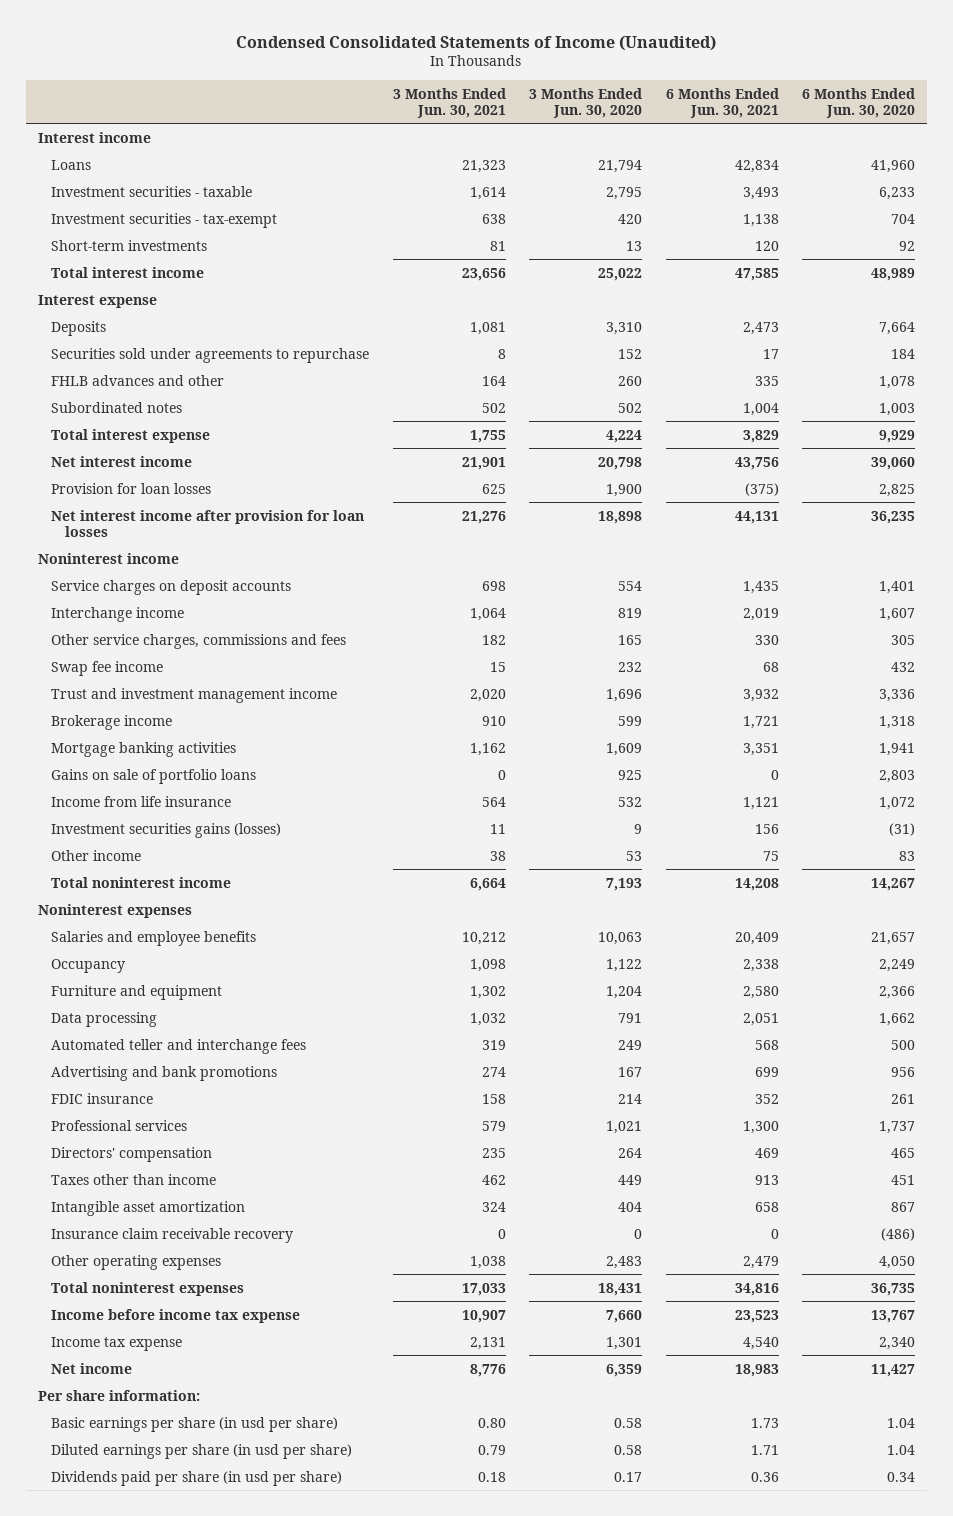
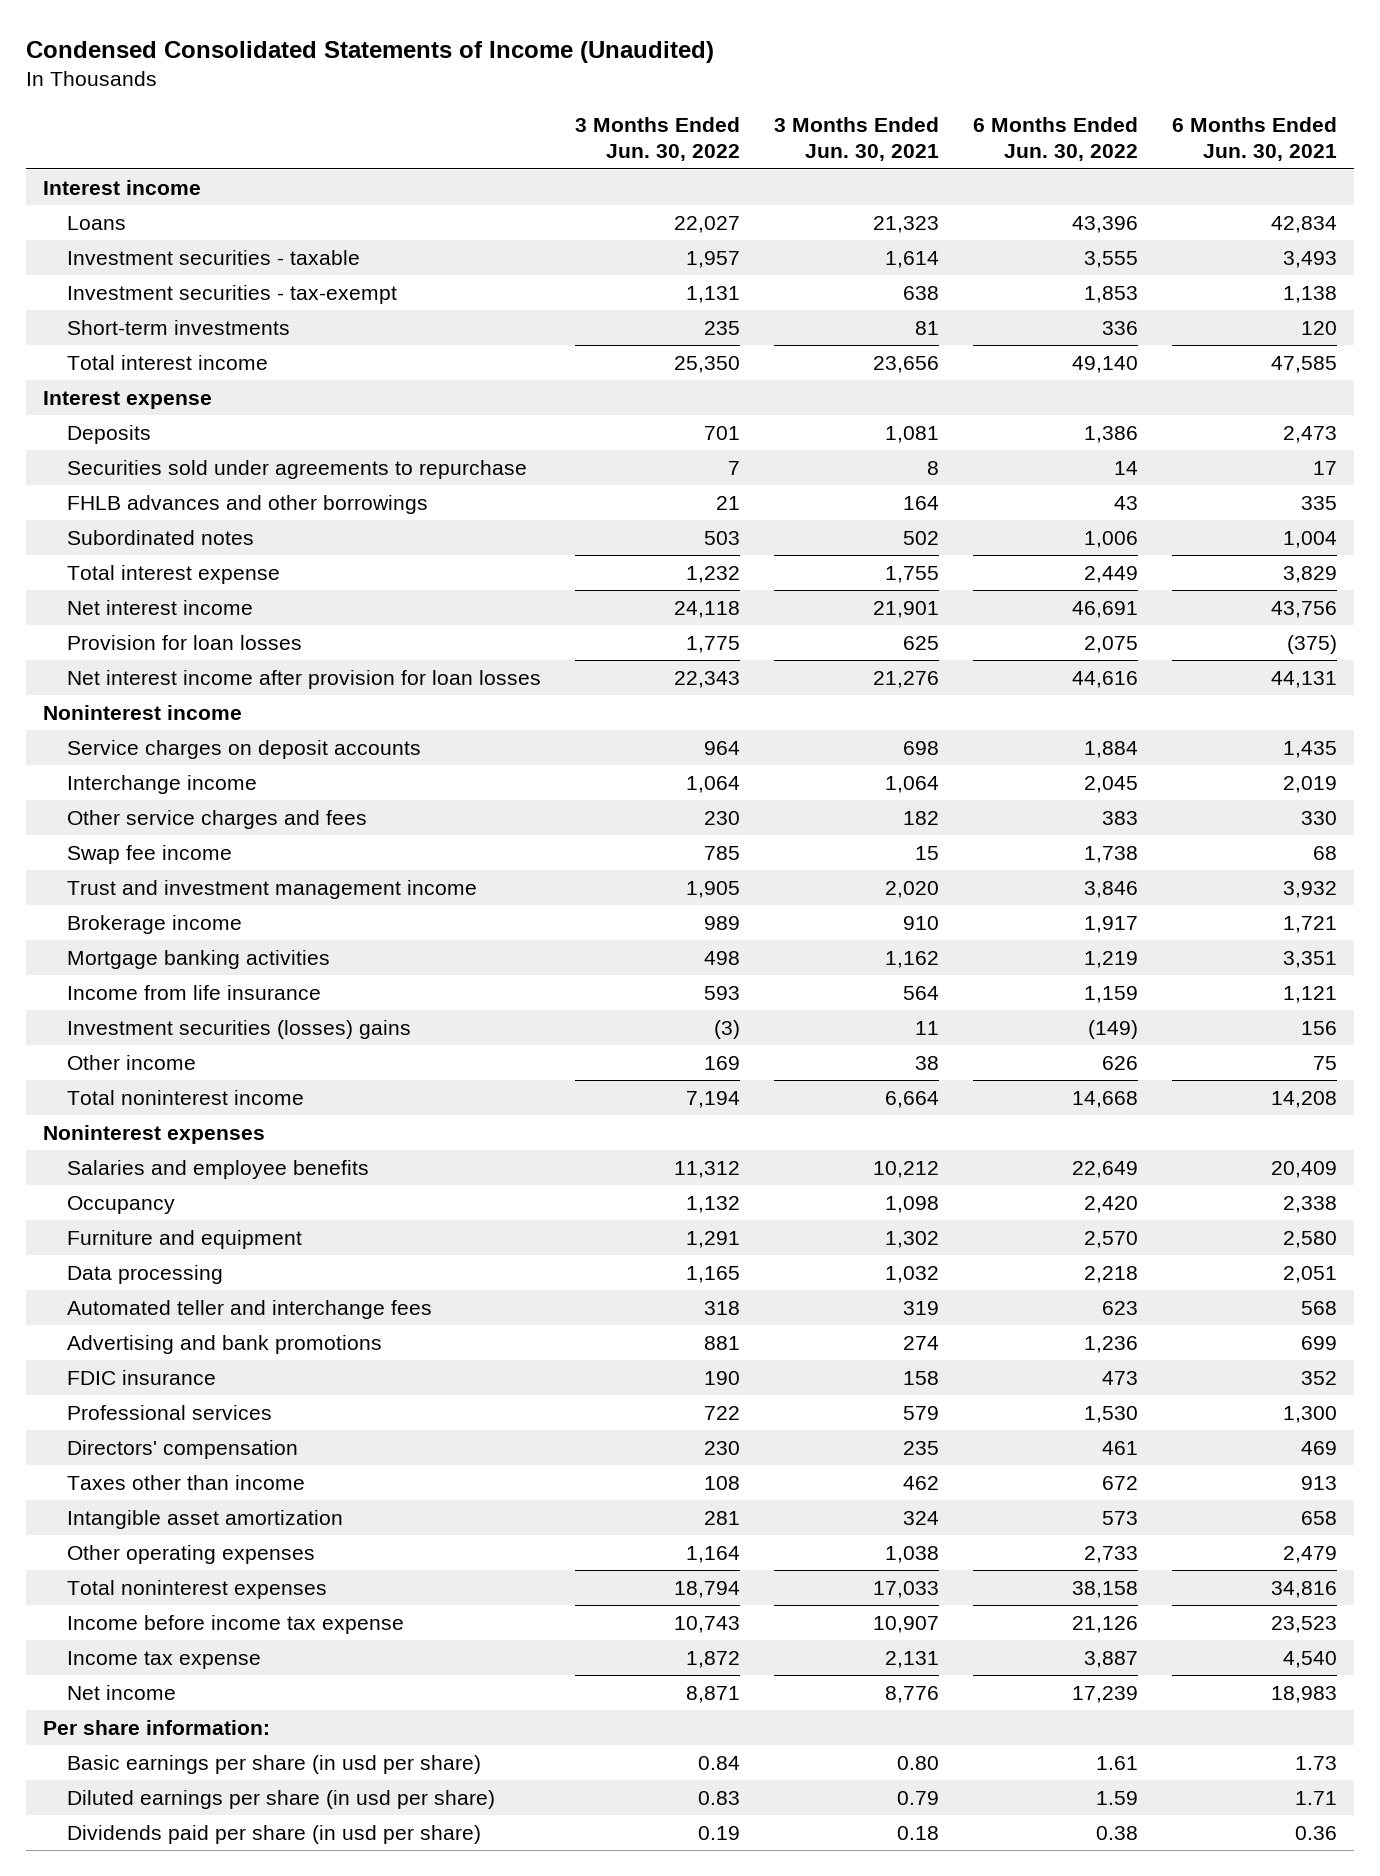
- | 3 Months Ended Jun. 30, 2021 | 3 Months Ended Jun. 30, 2020 | 6 Months Ended Jun. 30, 2021 | 6 Months Ended Jun. 30, 2020
+ | 3 Months Ended Jun. 30, 2022 | 3 Months Ended Jun. 30, 2021 | 6 Months Ended Jun. 30, 2022 | 6 Months Ended Jun. 30, 2021
- FHLB advances and other | 164 | 260 | 335 | 1,078
+ FHLB advances and other borrowings | 21 | 164 | 43 | 335
- Other service charges, commissions and fees | 182 | 165 | 330 | 305
+ Other service charges and fees | 230 | 182 | 383 | 330
- Gains on sale of portfolio loans | 0 | 925 | 0 | 2,803
- Investment securities gains (losses) | 11 | 9 | 156 | (31)
+ Investment securities (losses) gains | (3) | 11 | (149) | 156
- Insurance claim receivable recovery | 0 | 0 | 0 | (486)

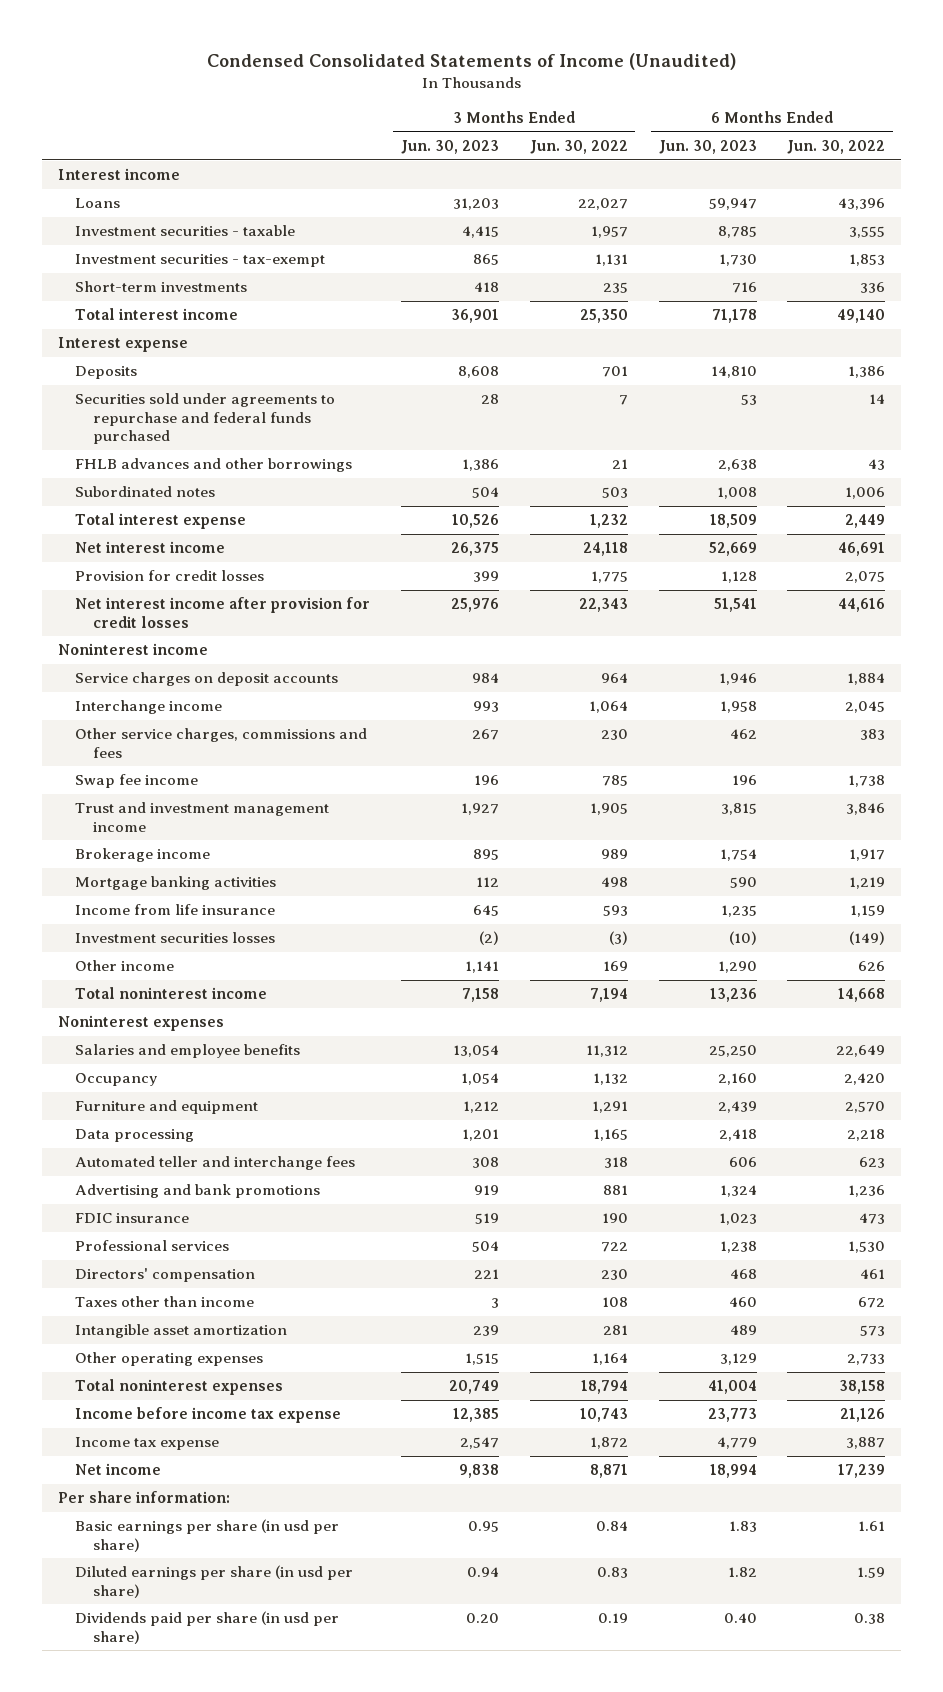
- | 3 Months Ended Jun. 30, 2022 | 3 Months Ended Jun. 30, 2021 | 6 Months Ended Jun. 30, 2022 | 6 Months Ended Jun. 30, 2021
+ | 3 Months Ended Jun. 30, 2023 | 3 Months Ended Jun. 30, 2022 | 6 Months Ended Jun. 30, 2023 | 6 Months Ended Jun. 30, 2022
- Securities sold under agreements to repurchase | 7 | 8 | 14 | 17
+ Securities sold under agreements to repurchase and federal funds purchased | 28 | 7 | 53 | 14
- Provision for loan losses | 1,775 | 625 | 2,075 | (375)
- Net interest income after provision for loan losses | 22,343 | 21,276 | 44,616 | 44,131
+ Provision for credit losses | 399 | 1,775 | 1,128 | 2,075
+ Net interest income after provision for credit losses | 25,976 | 22,343 | 51,541 | 44,616
- Other service charges and fees | 230 | 182 | 383 | 330
+ Other service charges, commissions and fees | 267 | 230 | 462 | 383
- Investment securities (losses) gains | (3) | 11 | (149) | 156
+ Investment securities losses | (2) | (3) | (10) | (149)

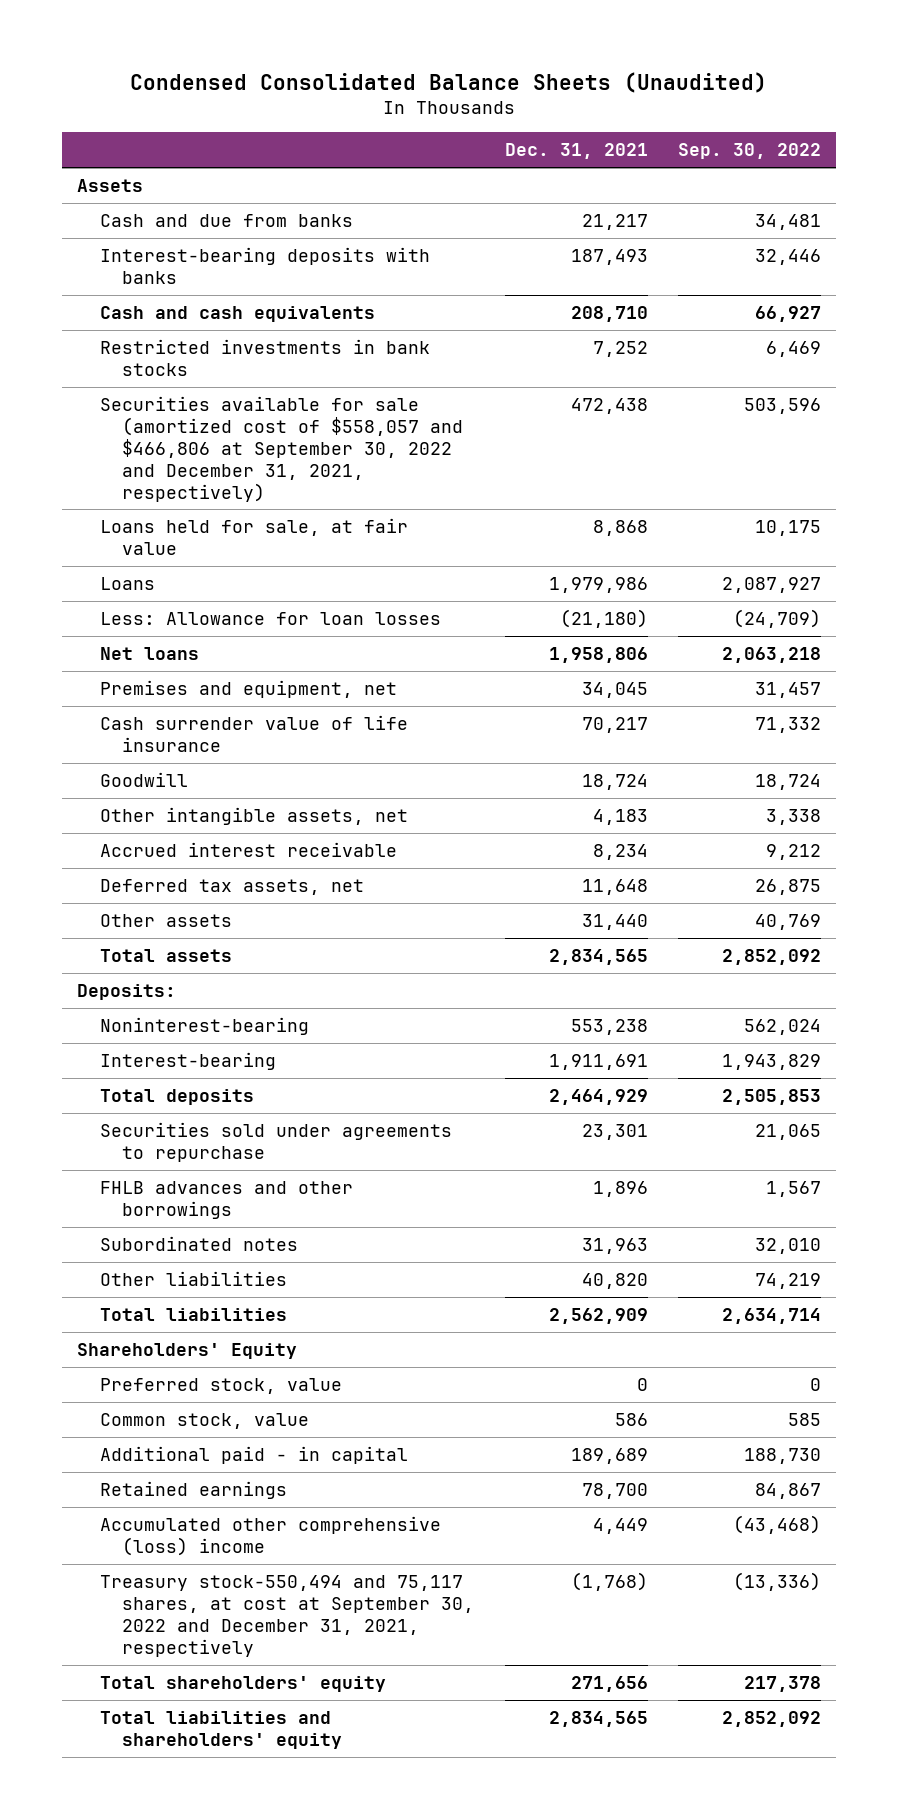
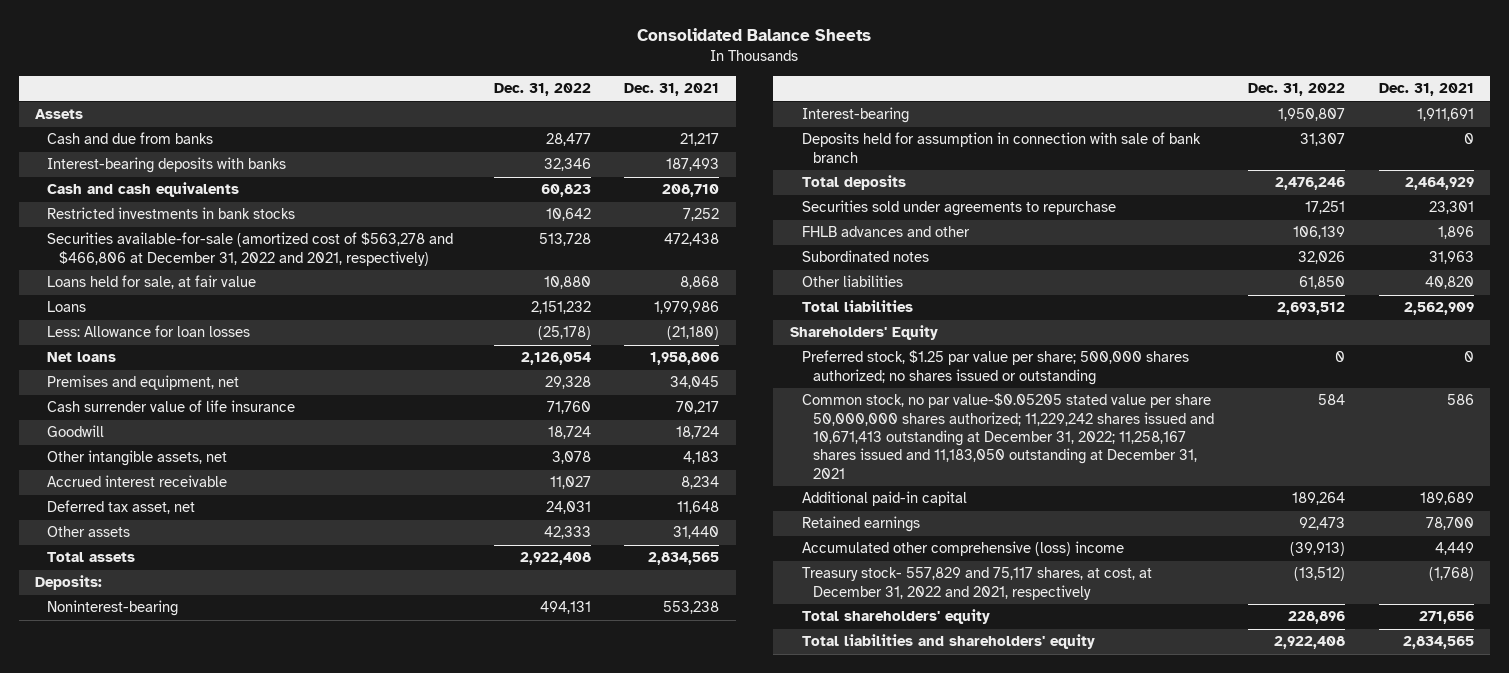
- Condensed Consolidated Balance Sheets (Unaudited)
+ Consolidated Balance Sheets
- | Dec. 31, 2021 | Sep. 30, 2022
+ | Dec. 31, 2022 | Dec. 31, 2021
- Securities available for sale (amortized cost of $558,057 and $466,806 at September 30, 2022 and December 31, 2021, respectively) | 472,438 | 503,596
+ Securities available-for-sale (amortized cost of $563,278 and $466,806 at December 31, 2022 and 2021, respectively) | 513,728 | 472,438
- Deferred tax assets, net | 11,648 | 26,875
+ Deferred tax asset, net | 24,031 | 11,648
+ Deposits held for assumption in connection with sale of bank branch | 31,307 | 0
- FHLB advances and other borrowings | 1,896 | 1,567
+ FHLB advances and other | 106,139 | 1,896
- Preferred stock, value | 0 | 0
- Common stock, value | 586 | 585
- Additional paid - in capital | 189,689 | 188,730
+ Preferred stock, $1.25 par value per share; 500,000 shares authorized; no shares issued or outstanding | 0 | 0
+ Common stock, no par value-$0.05205 stated value per share 50,000,000 shares authorized; 11,229,242 shares issued and 10,671,413 outstanding at December 31, 2022; 11,258,167 shares issued and 11,183,050 outstanding at December 31, 2021 | 584 | 586
+ Additional paid-in capital | 189,264 | 189,689
- Treasury stock-550,494 and 75,117 shares, at cost at September 30, 2022 and December 31, 2021, respectively | (1,768) | (13,336)
+ Treasury stock- 557,829 and 75,117 shares, at cost, at December 31, 2022 and 2021, respectively | (13,512) | (1,768)

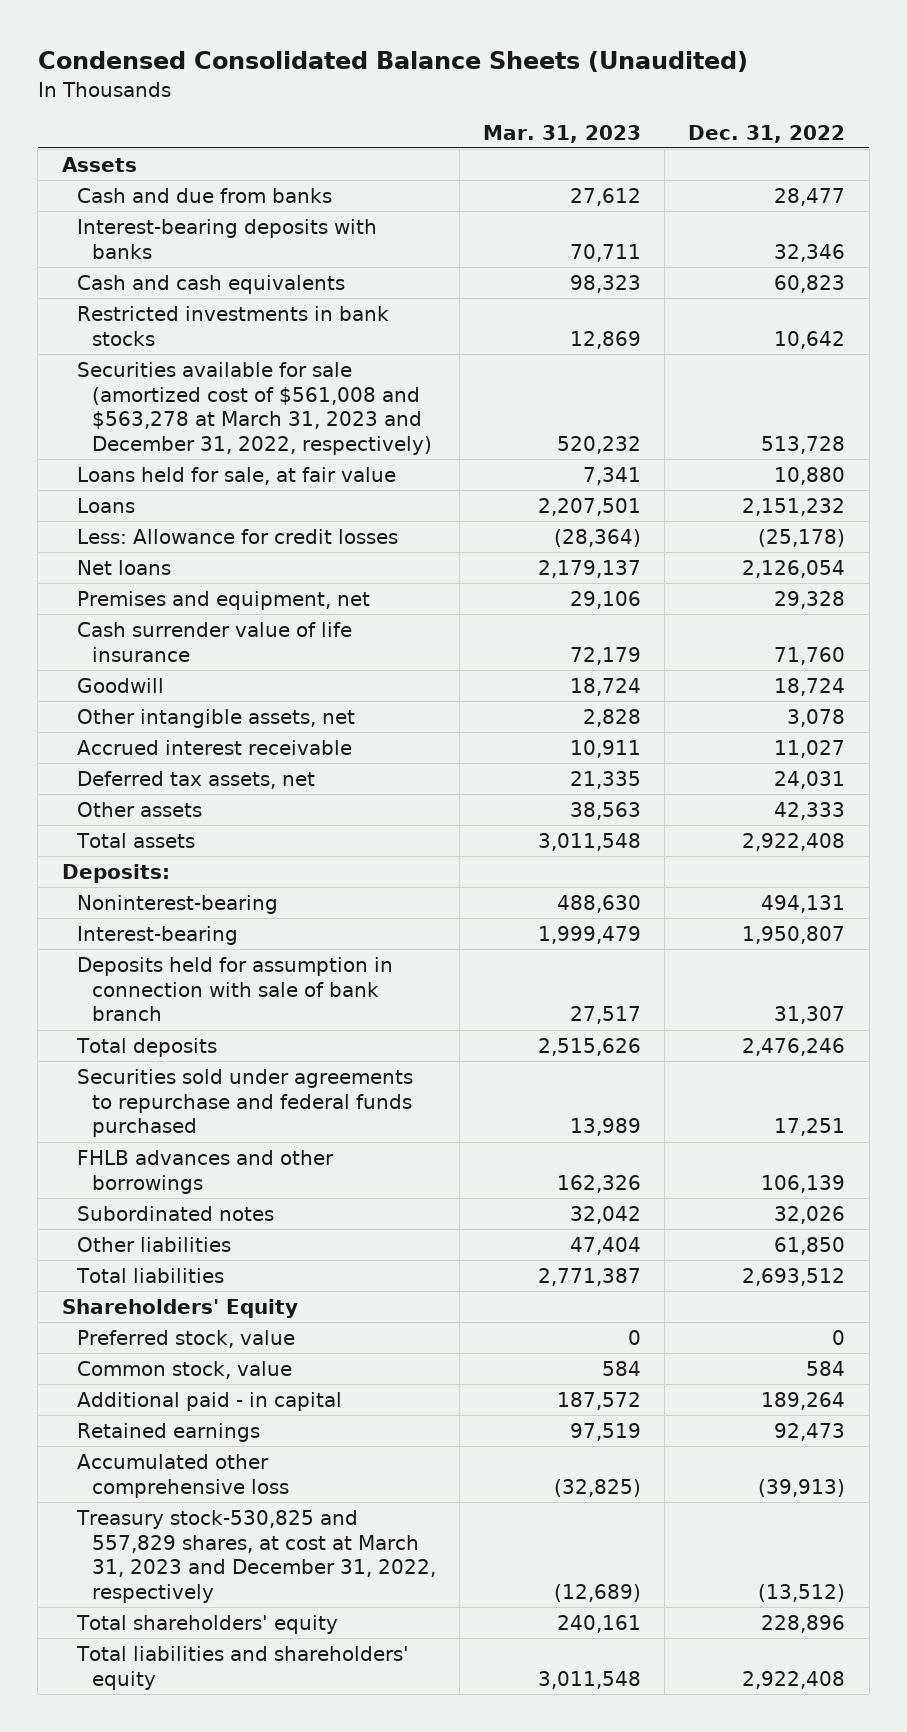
- Consolidated Balance Sheets
+ Condensed Consolidated Balance Sheets (Unaudited)
- | Dec. 31, 2022 | Dec. 31, 2021
+ | Mar. 31, 2023 | Dec. 31, 2022
- Securities available-for-sale (amortized cost of $563,278 and $466,806 at December 31, 2022 and 2021, respectively) | 513,728 | 472,438
+ Securities available for sale (amortized cost of $561,008 and $563,278 at March 31, 2023 and December 31, 2022, respectively) | 520,232 | 513,728
- Less: Allowance for loan losses | (25,178) | (21,180)
+ Less: Allowance for credit losses | (28,364) | (25,178)
- Deferred tax asset, net | 24,031 | 11,648
+ Deferred tax assets, net | 21,335 | 24,031
- Securities sold under agreements to repurchase | 17,251 | 23,301
- FHLB advances and other | 106,139 | 1,896
+ Securities sold under agreements to repurchase and federal funds purchased | 13,989 | 17,251
+ FHLB advances and other borrowings | 162,326 | 106,139
- Preferred stock, $1.25 par value per share; 500,000 shares authorized; no shares issued or outstanding | 0 | 0
- Common stock, no par value-$0.05205 stated value per share 50,000,000 shares authorized; 11,229,242 shares issued and 10,671,413 outstanding at December 31, 2022; 11,258,167 shares issued and 11,183,050 outstanding at December 31, 2021 | 584 | 586
- Additional paid-in capital | 189,264 | 189,689
+ Preferred stock, value | 0 | 0
+ Common stock, value | 584 | 584
+ Additional paid - in capital | 187,572 | 189,264
- Accumulated other comprehensive (loss) income | (39,913) | 4,449
- Treasury stock- 557,829 and 75,117 shares, at cost, at December 31, 2022 and 2021, respectively | (13,512) | (1,768)
+ Accumulated other comprehensive loss | (32,825) | (39,913)
+ Treasury stock-530,825 and 557,829 shares, at cost at March 31, 2023 and December 31, 2022, respectively | (12,689) | (13,512)

